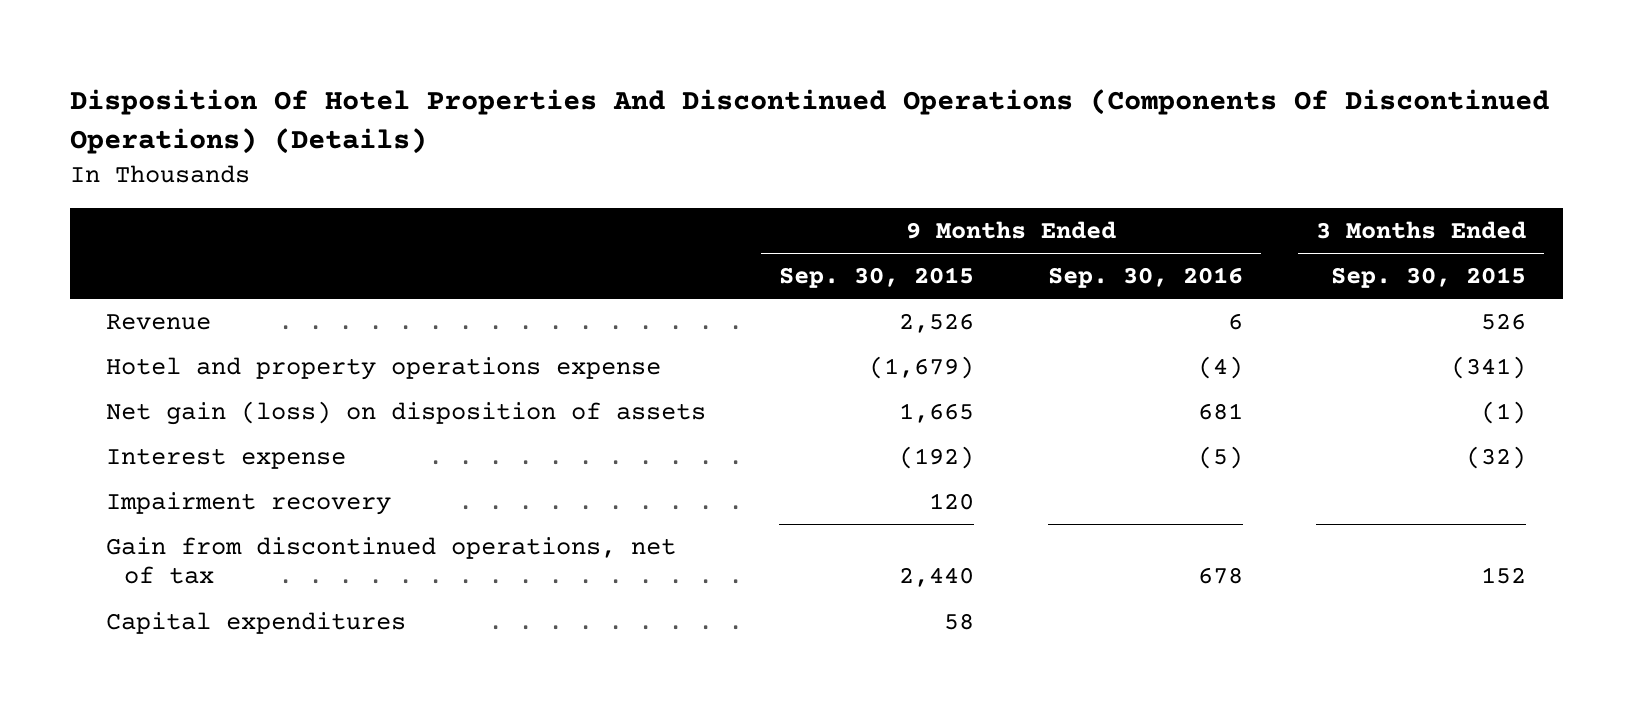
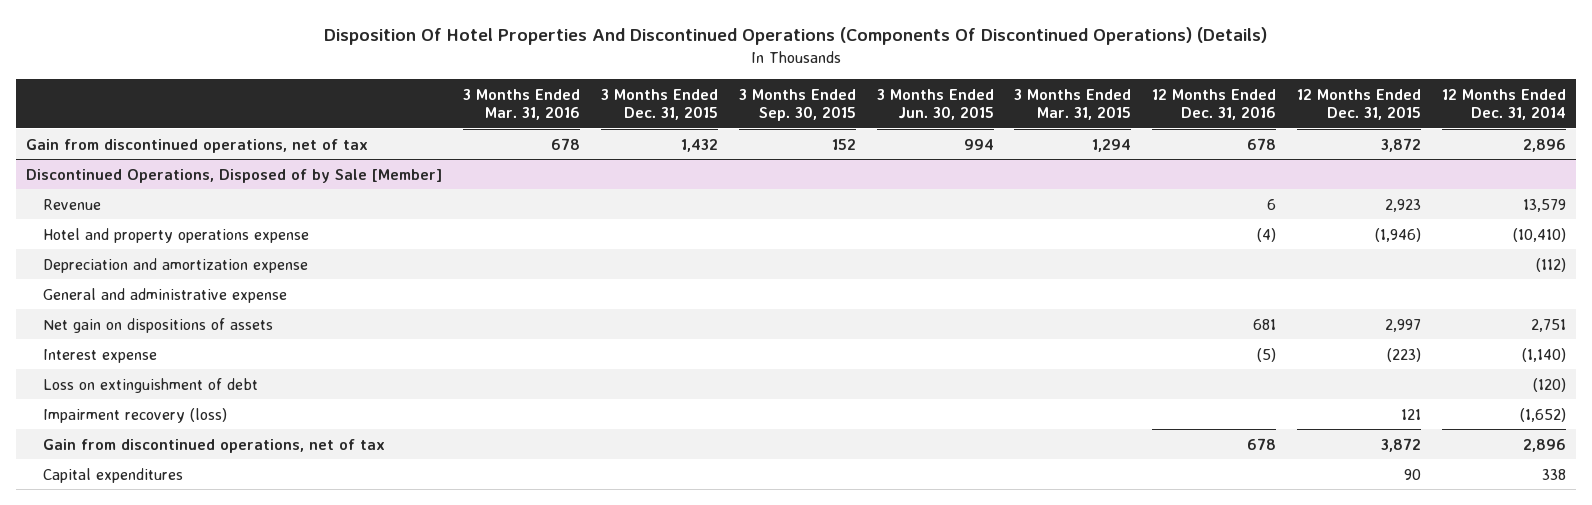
- | 9 Months Ended Sep. 30, 2015 | 9 Months Ended Sep. 30, 2016 | 3 Months Ended Sep. 30, 2015
+ | 3 Months Ended Mar. 31, 2016 | 3 Months Ended Dec. 31, 2015 | 3 Months Ended Sep. 30, 2015 | 3 Months Ended Jun. 30, 2015 | 3 Months Ended Mar. 31, 2015 | 12 Months Ended Dec. 31, 2016 | 12 Months Ended Dec. 31, 2015 | 12 Months Ended Dec. 31, 2014
- Revenue | 2,526 | 6 | 526
- Hotel and property operations expense | (1,679) | (4) | (341)
- Net gain (loss) on disposition of assets | 1,665 | 681 | (1)
- Interest expense | (192) | (5) | (32)
- Impairment recovery | 120 | |
- Capital expenditures | 58 | |
+ Discontinued Operations, Disposed of by Sale [Member]
+ Revenue | | | | | | 6 | 2,923 | 13,579
+ Hotel and property operations expense | | | | | | (4) | (1,946) | (10,410)
+ Depreciation and amortization expense | | | | | | | | (112)
+ General and administrative expense
+ Net gain on dispositions of assets | | | | | | 681 | 2,997 | 2,751
+ Interest expense | | | | | | (5) | (223) | (1,140)
+ Loss on extinguishment of debt | | | | | | | | (120)
+ Impairment recovery (loss) | | | | | | | 121 | (1,652)
+ Gain from discontinued operations, net of tax | | | | | | 678 | 3,872 | 2,896
+ Capital expenditures | | | | | | | 90 | 338

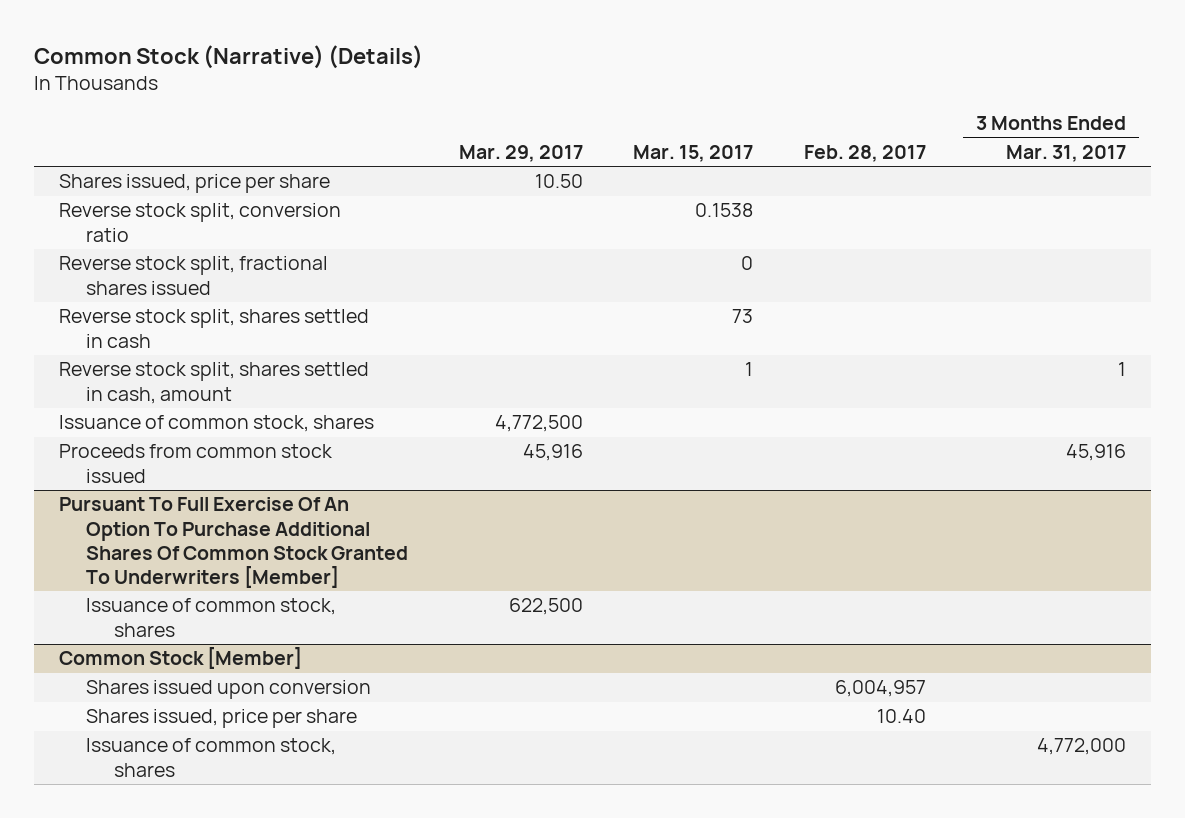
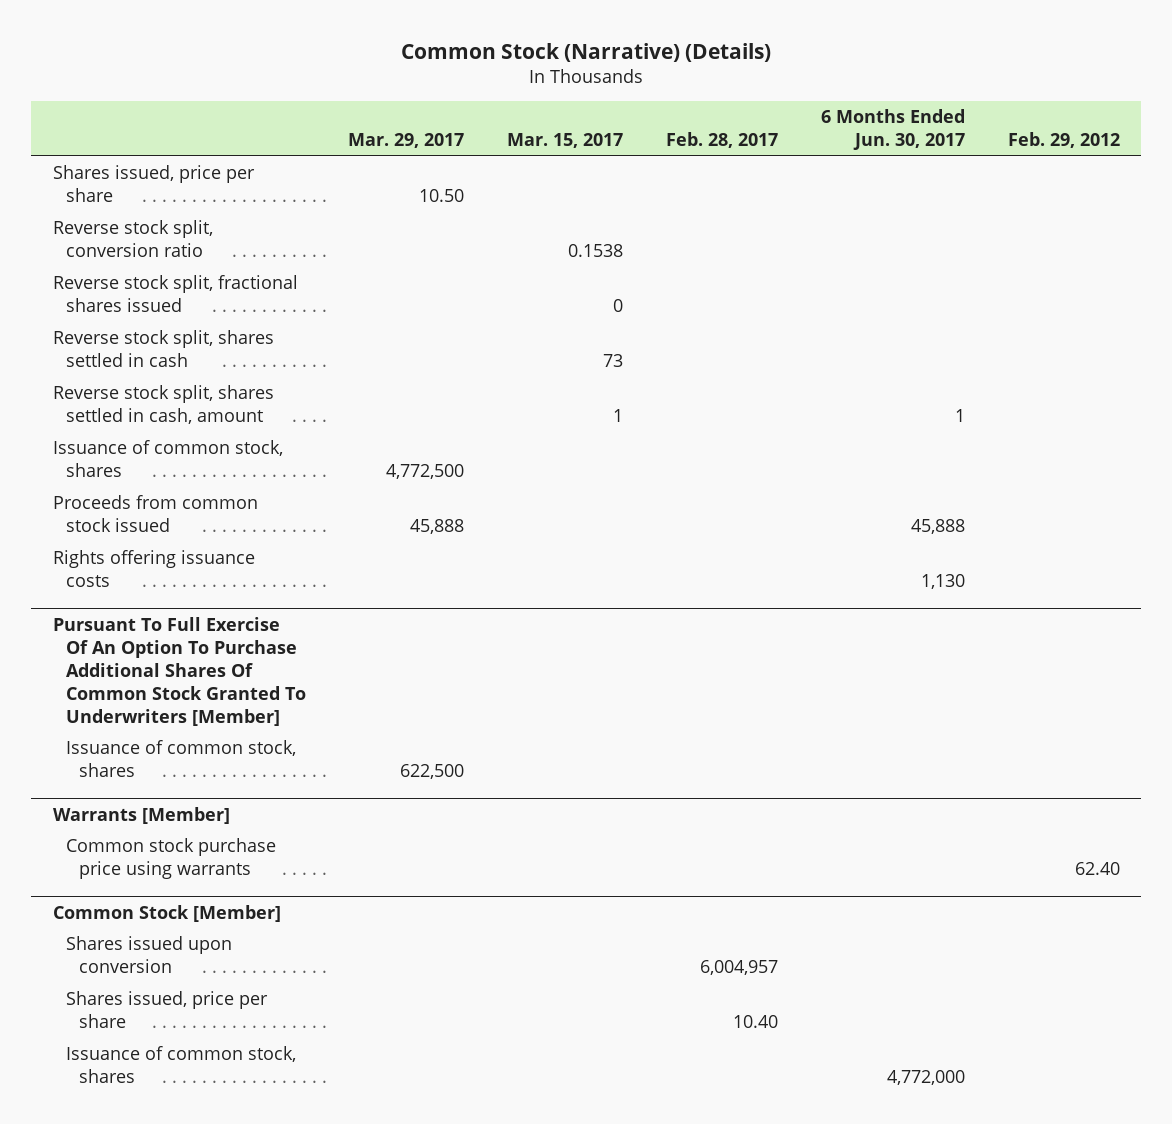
- | Mar. 29, 2017 | Mar. 15, 2017 | Feb. 28, 2017 | 3 Months Ended Mar. 31, 2017
+ | Mar. 29, 2017 | Mar. 15, 2017 | Feb. 28, 2017 | 6 Months Ended Jun. 30, 2017 | Feb. 29, 2012
- Proceeds from common stock issued | 45,916 | | | 45,916
+ Proceeds from common stock issued | 45,888 | | | 45,888 |
+ Rights offering issuance costs | | | | 1,130 |
+ Warrants [Member]
+ Common stock purchase price using warrants | | | | | 62.40

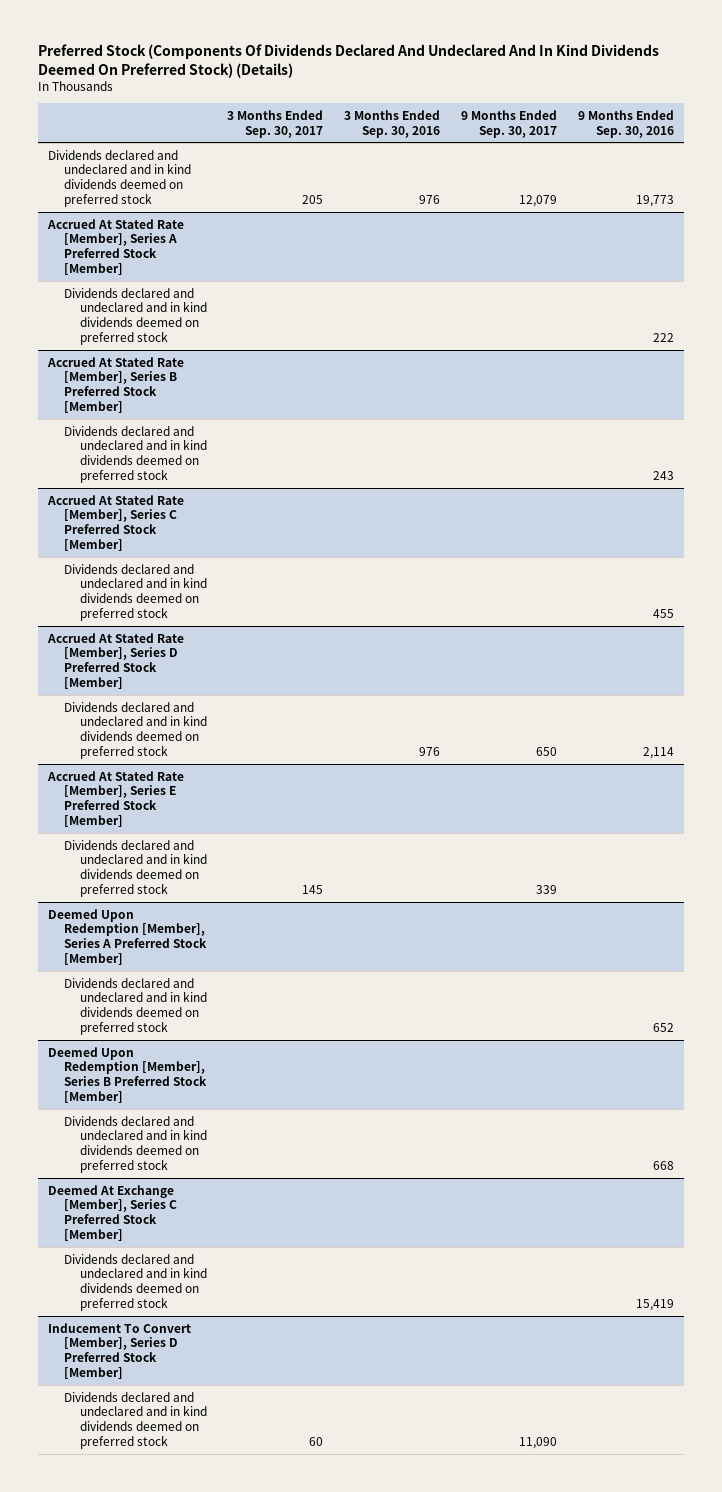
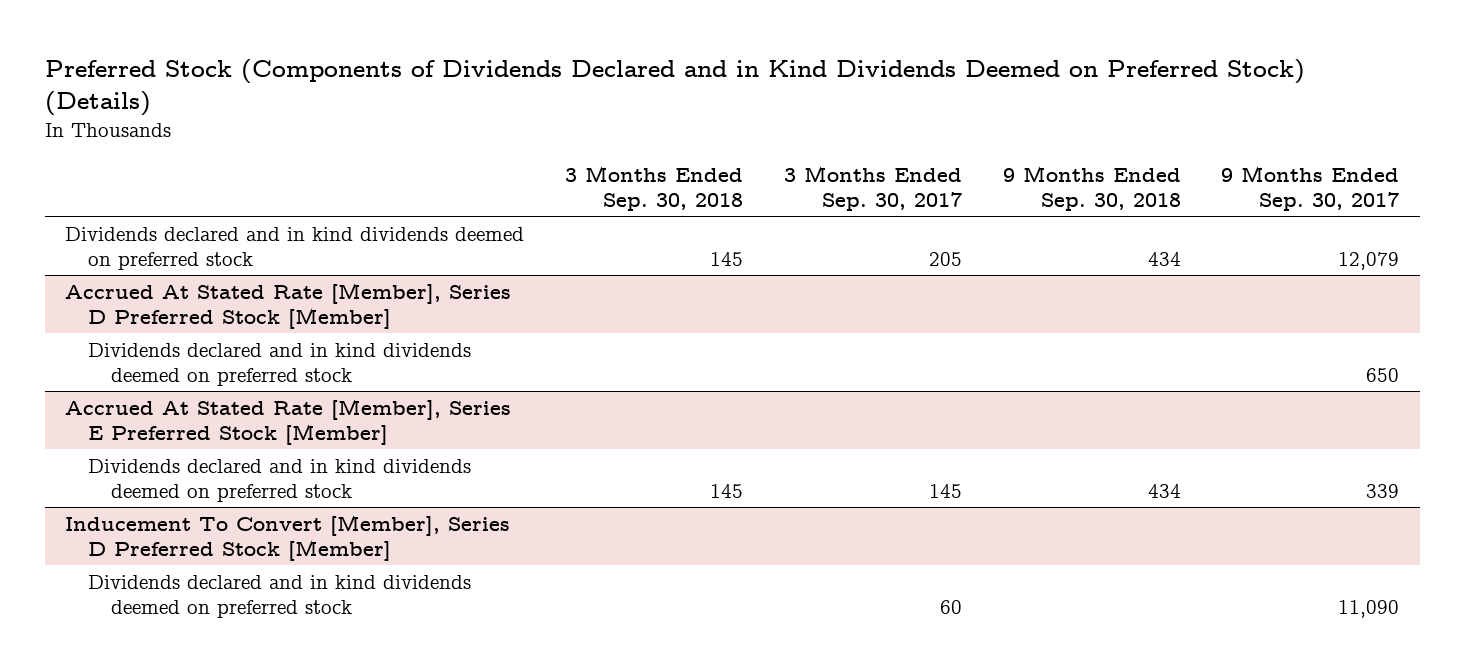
- Preferred Stock (Components Of Dividends Declared And Undeclared And In Kind Dividends Deemed On Preferred Stock) (Details)
+ Preferred Stock (Components of Dividends Declared and in Kind Dividends Deemed on Preferred Stock) (Details)
- | 3 Months Ended Sep. 30, 2017 | 3 Months Ended Sep. 30, 2016 | 9 Months Ended Sep. 30, 2017 | 9 Months Ended Sep. 30, 2016
+ | 3 Months Ended Sep. 30, 2018 | 3 Months Ended Sep. 30, 2017 | 9 Months Ended Sep. 30, 2018 | 9 Months Ended Sep. 30, 2017
- Dividends declared and undeclared and in kind dividends deemed on preferred stock | 205 | 976 | 12,079 | 19,773
- Accrued At Stated Rate [Member], Series A Preferred Stock [Member]
- Dividends declared and undeclared and in kind dividends deemed on preferred stock | | | | 222
- Accrued At Stated Rate [Member], Series B Preferred Stock [Member]
- Dividends declared and undeclared and in kind dividends deemed on preferred stock | | | | 243
- Accrued At Stated Rate [Member], Series C Preferred Stock [Member]
- Dividends declared and undeclared and in kind dividends deemed on preferred stock | | | | 455
+ Dividends declared and in kind dividends deemed on preferred stock | 145 | 205 | 434 | 12,079
@ Accrued At Stated Rate [Member], Series D Preferred Stock [Member]
- Dividends declared and undeclared and in kind dividends deemed on preferred stock | | 976 | 650 | 2,114
+ Dividends declared and in kind dividends deemed on preferred stock | | | | 650
@ Accrued At Stated Rate [Member], Series E Preferred Stock [Member]
- Dividends declared and undeclared and in kind dividends deemed on preferred stock | 145 | | 339 |
- Deemed Upon Redemption [Member], Series A Preferred Stock [Member]
- Dividends declared and undeclared and in kind dividends deemed on preferred stock | | | | 652
- Deemed Upon Redemption [Member], Series B Preferred Stock [Member]
- Dividends declared and undeclared and in kind dividends deemed on preferred stock | | | | 668
- Deemed At Exchange [Member], Series C Preferred Stock [Member]
- Dividends declared and undeclared and in kind dividends deemed on preferred stock | | | | 15,419
@ Accrued At Stated Rate [Member], Series E Preferred Stock [Member]
+ Dividends declared and in kind dividends deemed on preferred stock | 145 | 145 | 434 | 339
@ Inducement To Convert [Member], Series D Preferred Stock [Member]
- Dividends declared and undeclared and in kind dividends deemed on preferred stock | 60 | | 11,090 |
+ Dividends declared and in kind dividends deemed on preferred stock | | 60 | | 11,090

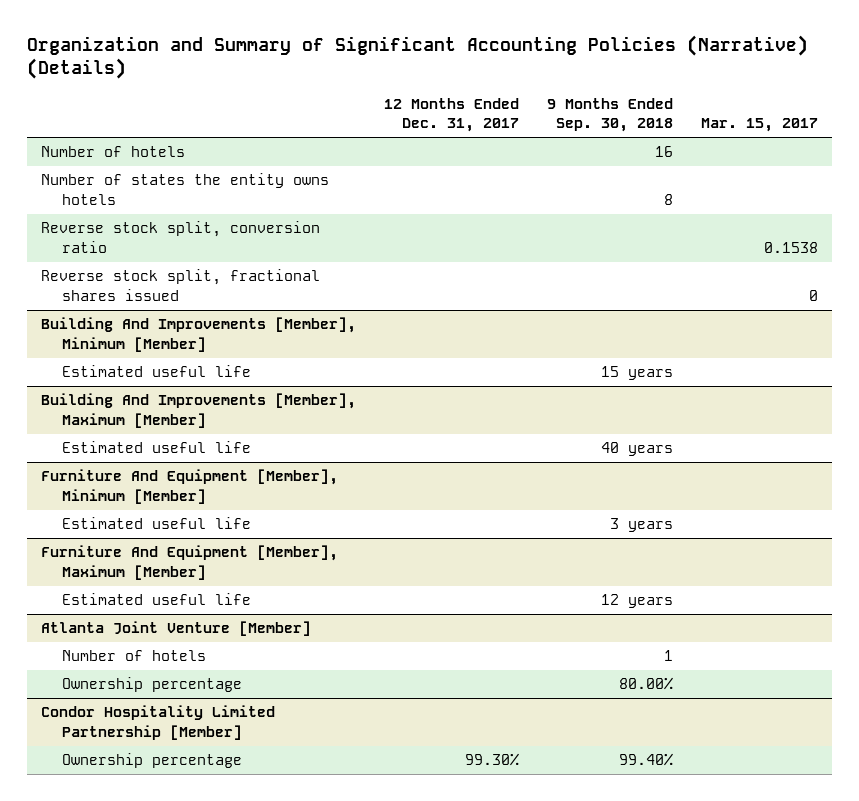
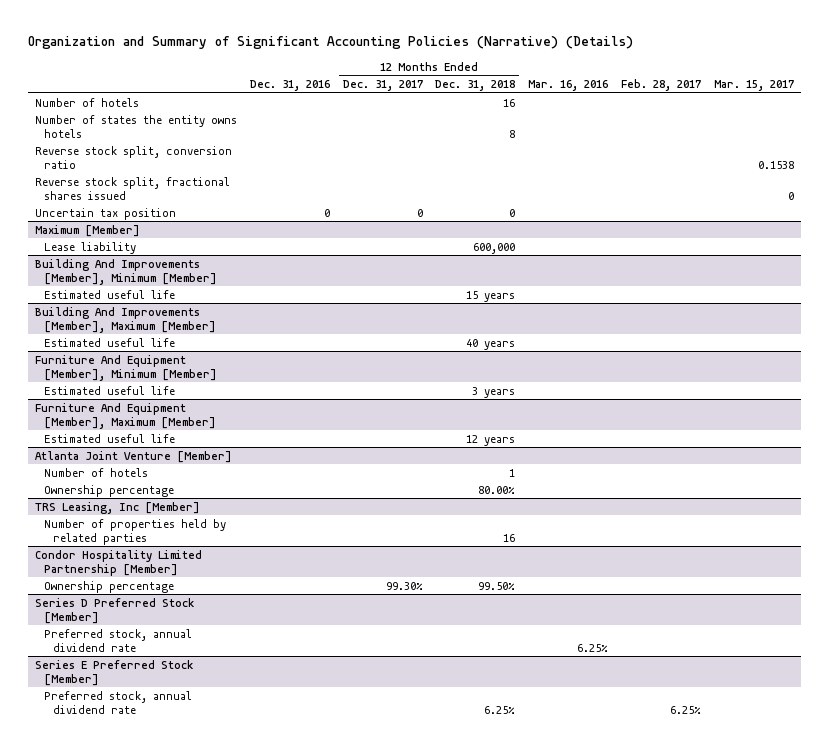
- | 12 Months Ended Dec. 31, 2017 | 9 Months Ended Sep. 30, 2018 | Mar. 15, 2017
+ | Dec. 31, 2016 | 12 Months Ended Dec. 31, 2017 | 12 Months Ended Dec. 31, 2018 | Mar. 16, 2016 | Feb. 28, 2017 | Mar. 15, 2017
+ Uncertain tax position | 0 | 0 | 0 | | |
+ Maximum [Member]
+ Lease liability | | | 600,000 | | |
+ TRS Leasing, Inc [Member]
+ Number of properties held by related parties | | | 16 | | |
+ Series D Preferred Stock [Member]
+ Preferred stock, annual dividend rate | | | | 6.25% | |
+ Series E Preferred Stock [Member]
+ Preferred stock, annual dividend rate | | | 6.25% | | 6.25% |

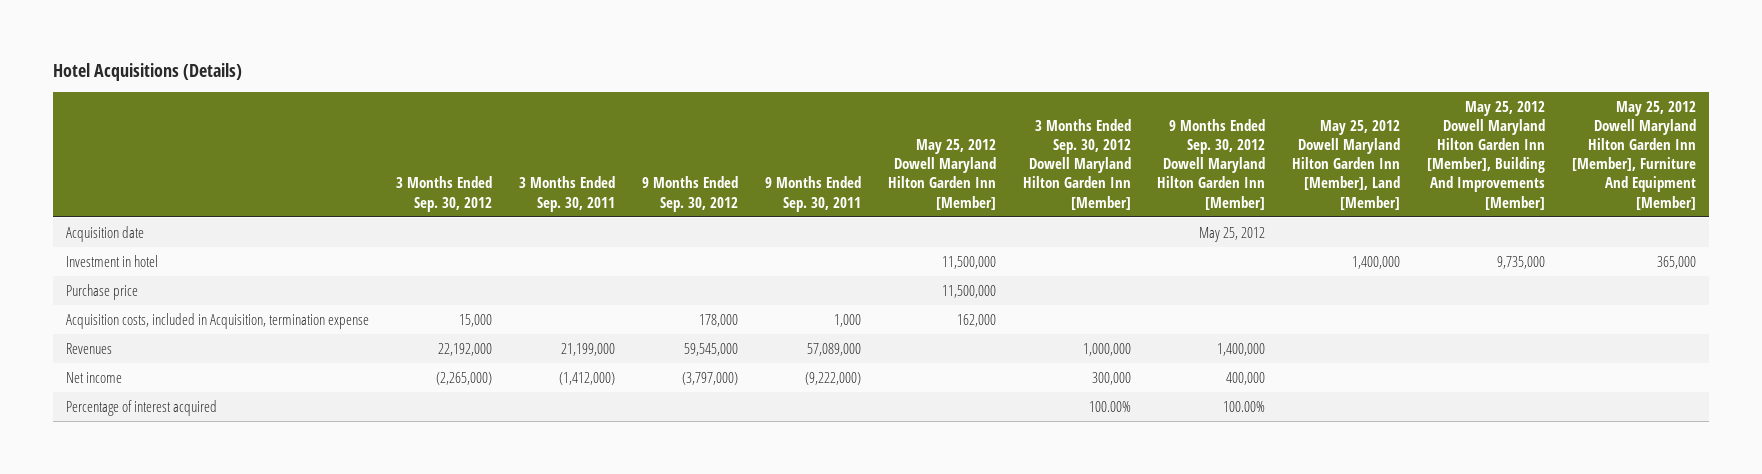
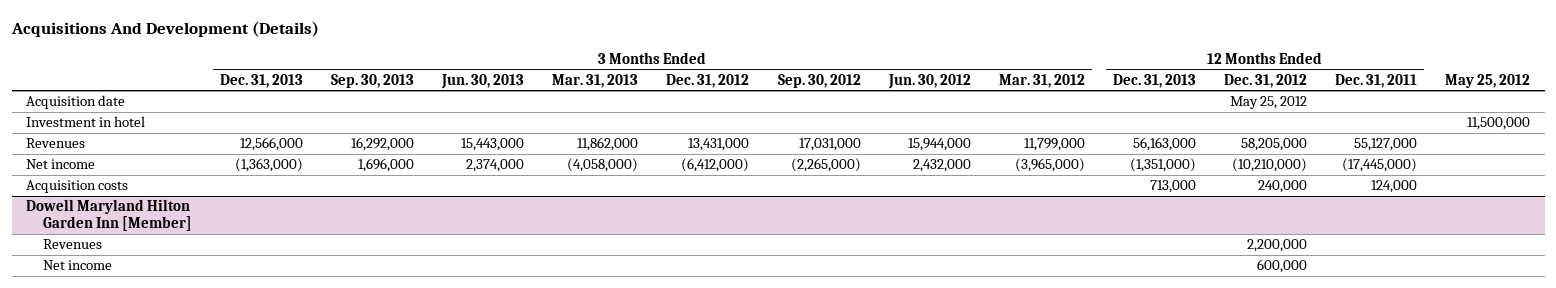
- Hotel Acquisitions (Details)
+ Acquisitions And Development (Details)
- | 3 Months Ended Sep. 30, 2012 | 3 Months Ended Sep. 30, 2011 | 9 Months Ended Sep. 30, 2012 | 9 Months Ended Sep. 30, 2011 | May 25, 2012 Dowell Maryland Hilton Garden Inn [Member] | 3 Months Ended Sep. 30, 2012 Dowell Maryland Hilton Garden Inn [Member] | 9 Months Ended Sep. 30, 2012 Dowell Maryland Hilton Garden Inn [Member] | May 25, 2012 Dowell Maryland Hilton Garden Inn [Member], Land [Member] | May 25, 2012 Dowell Maryland Hilton Garden Inn [Member], Building And Improvements [Member] | May 25, 2012 Dowell Maryland Hilton Garden Inn [Member], Furniture And Equipment [Member]
+ | 3 Months Ended Dec. 31, 2013 | 3 Months Ended Sep. 30, 2013 | 3 Months Ended Jun. 30, 2013 | 3 Months Ended Mar. 31, 2013 | 3 Months Ended Dec. 31, 2012 | 3 Months Ended Sep. 30, 2012 | 3 Months Ended Jun. 30, 2012 | 3 Months Ended Mar. 31, 2012 | 12 Months Ended Dec. 31, 2013 | 12 Months Ended Dec. 31, 2012 | 12 Months Ended Dec. 31, 2011 | May 25, 2012
- Purchase price | | | | | 11,500,000 | | | | |
- Acquisition costs, included in Acquisition, termination expense | 15,000 | | 178,000 | 1,000 | 162,000 | | | | |
- Revenues | 22,192,000 | 21,199,000 | 59,545,000 | 57,089,000 | | 1,000,000 | 1,400,000 | | |
+ Revenues | 12,566,000 | 16,292,000 | 15,443,000 | 11,862,000 | 13,431,000 | 17,031,000 | 15,944,000 | 11,799,000 | 56,163,000 | 58,205,000 | 55,127,000 |
- Percentage of interest acquired | | | | | | 100.00% | 100.00% | | |
+ Acquisition costs | | | | | | | | | 713,000 | 240,000 | 124,000 |
+ Dowell Maryland Hilton Garden Inn [Member]
+ Revenues | | | | | | | | | | 2,200,000 | |
+ Net income | | | | | | | | | | 600,000 | |

